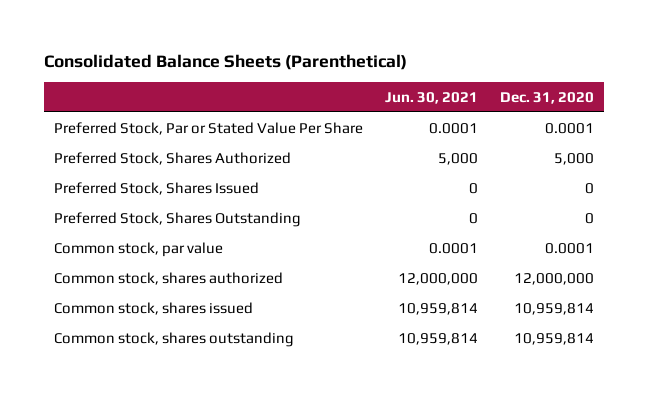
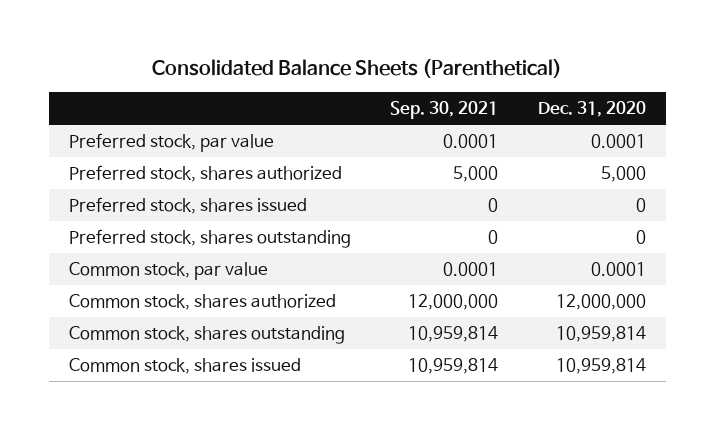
- | Jun. 30, 2021 | Dec. 31, 2020
+ | Sep. 30, 2021 | Dec. 31, 2020
- Preferred Stock, Par or Stated Value Per Share | 0.0001 | 0.0001
- Preferred Stock, Shares Authorized | 5,000 | 5,000
- Preferred Stock, Shares Issued | 0 | 0
- Preferred Stock, Shares Outstanding | 0 | 0
+ Preferred stock, par value | 0.0001 | 0.0001
+ Preferred stock, shares authorized | 5,000 | 5,000
+ Preferred stock, shares issued | 0 | 0
+ Preferred stock, shares outstanding | 0 | 0
moved down: Common stock, shares issued | 10,959,814 | 10,959,814

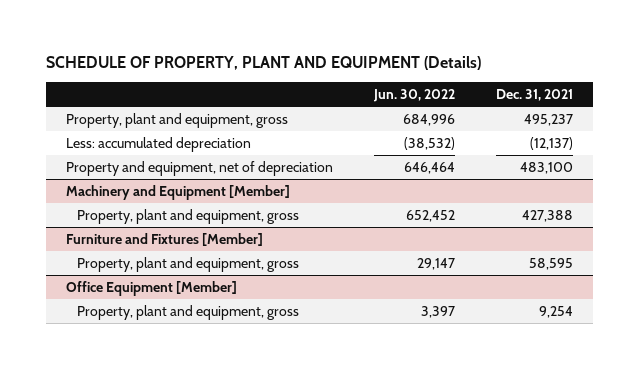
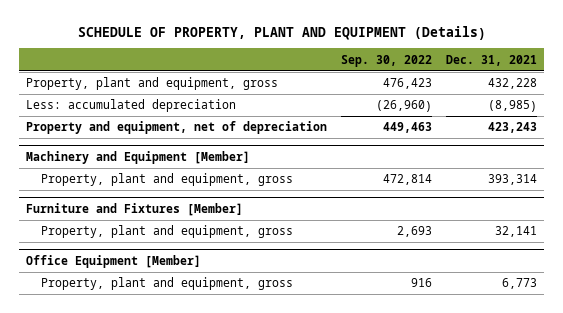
- | Jun. 30, 2022 | Dec. 31, 2021
+ | Sep. 30, 2022 | Dec. 31, 2021
- Property, plant and equipment, gross | 684,996 | 495,237
- Less: accumulated depreciation | (38,532) | (12,137)
- Property and equipment, net of depreciation | 646,464 | 483,100
+ Property, plant and equipment, gross | 476,423 | 432,228
+ Less: accumulated depreciation | (26,960) | (8,985)
+ Property and equipment, net of depreciation | 449,463 | 423,243
@ Machinery and Equipment [Member]
- Property, plant and equipment, gross | 652,452 | 427,388
+ Property, plant and equipment, gross | 472,814 | 393,314
@ Furniture and Fixtures [Member]
- Property, plant and equipment, gross | 29,147 | 58,595
+ Property, plant and equipment, gross | 2,693 | 32,141
@ Office Equipment [Member]
- Property, plant and equipment, gross | 3,397 | 9,254
+ Property, plant and equipment, gross | 916 | 6,773

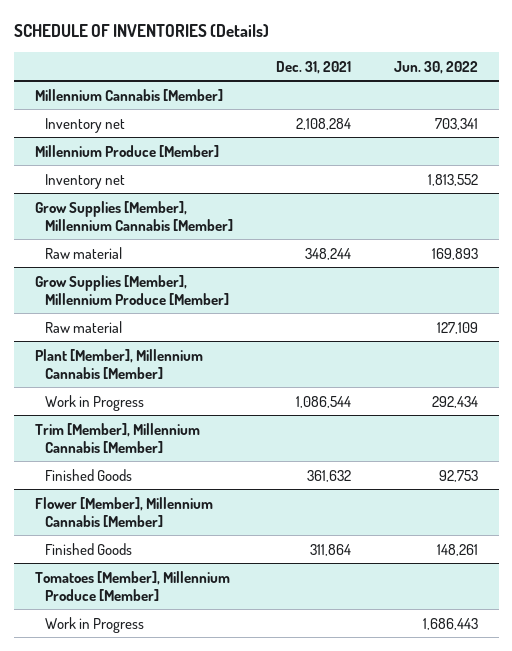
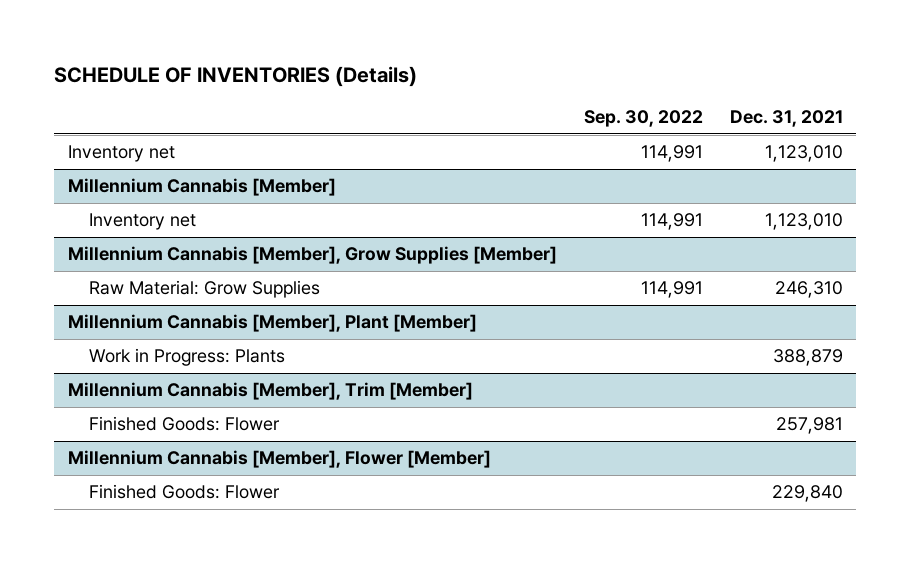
- | Dec. 31, 2021 | Jun. 30, 2022
+ | Sep. 30, 2022 | Dec. 31, 2021
+ Inventory net | 114,991 | 1,123,010
@ Millennium Cannabis [Member]
- Inventory net | 2,108,284 | 703,341
- Millennium Produce [Member]
- Inventory net | | 1,813,552
- Grow Supplies [Member], Millennium Cannabis [Member]
- Raw material | 348,244 | 169,893
- Grow Supplies [Member], Millennium Produce [Member]
- Raw material | | 127,109
- Plant [Member], Millennium Cannabis [Member]
- Work in Progress | 1,086,544 | 292,434
- Trim [Member], Millennium Cannabis [Member]
- Finished Goods | 361,632 | 92,753
- Flower [Member], Millennium Cannabis [Member]
- Finished Goods | 311,864 | 148,261
- Tomatoes [Member], Millennium Produce [Member]
- Work in Progress | | 1,686,443
@ Millennium Cannabis [Member]
+ Inventory net | 114,991 | 1,123,010
+ Millennium Cannabis [Member], Grow Supplies [Member]
+ Raw Material: Grow Supplies | 114,991 | 246,310
+ Millennium Cannabis [Member], Plant [Member]
+ Work in Progress: Plants | | 388,879
+ Millennium Cannabis [Member], Trim [Member]
+ Finished Goods: Flower | | 257,981
+ Millennium Cannabis [Member], Flower [Member]
+ Finished Goods: Flower | | 229,840

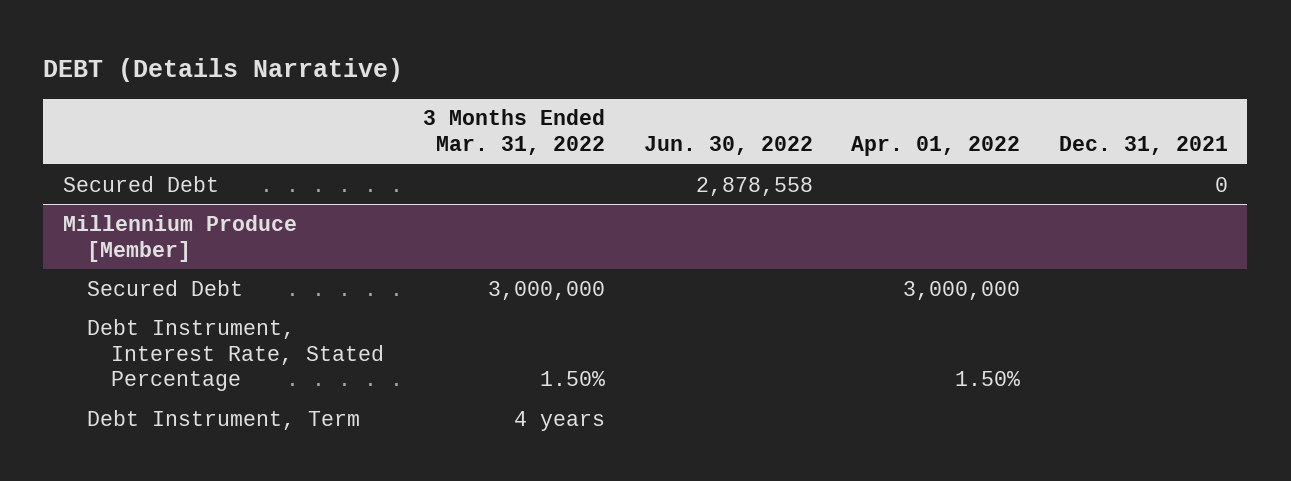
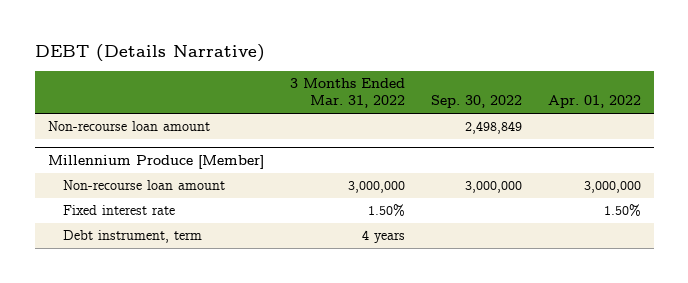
- | 3 Months Ended Mar. 31, 2022 | Jun. 30, 2022 | Apr. 01, 2022 | Dec. 31, 2021
+ | 3 Months Ended Mar. 31, 2022 | Sep. 30, 2022 | Apr. 01, 2022
- Secured Debt | | 2,878,558 | | 0
+ Non-recourse loan amount | | 2,498,849 |
@ Millennium Produce [Member]
- Secured Debt | 3,000,000 | | 3,000,000 |
- Debt Instrument, Interest Rate, Stated Percentage | 1.50% | | 1.50% |
- Debt Instrument, Term | 4 years | | |
+ Non-recourse loan amount | 3,000,000 | 3,000,000 | 3,000,000
+ Fixed interest rate | 1.50% | | 1.50%
+ Debt instrument, term | 4 years | |

